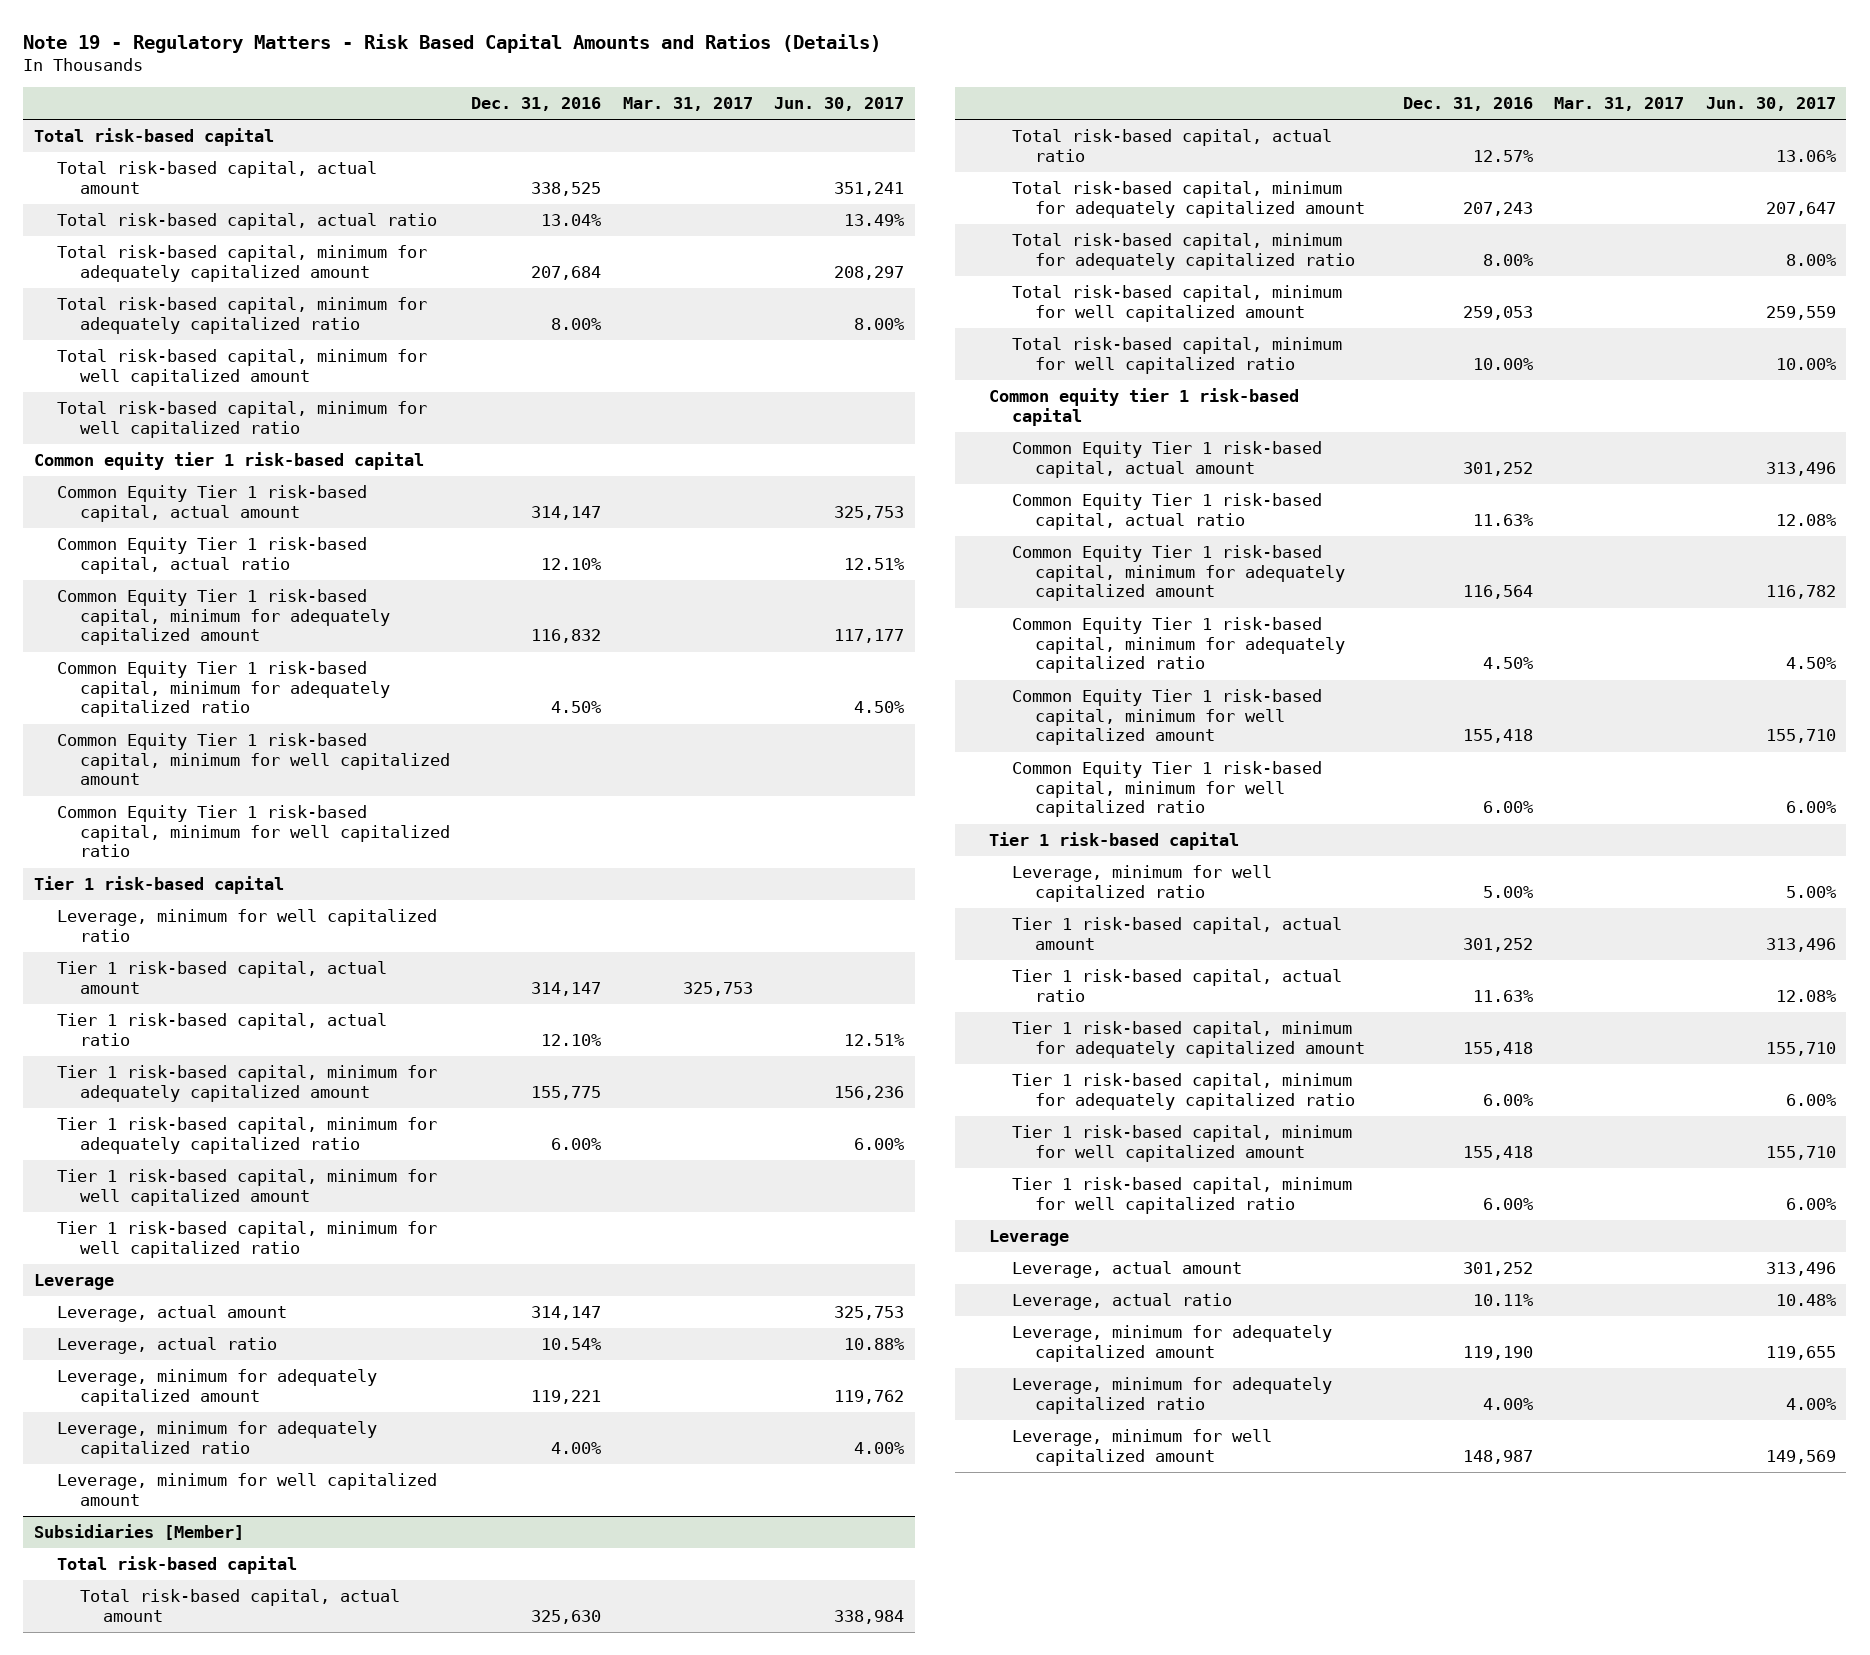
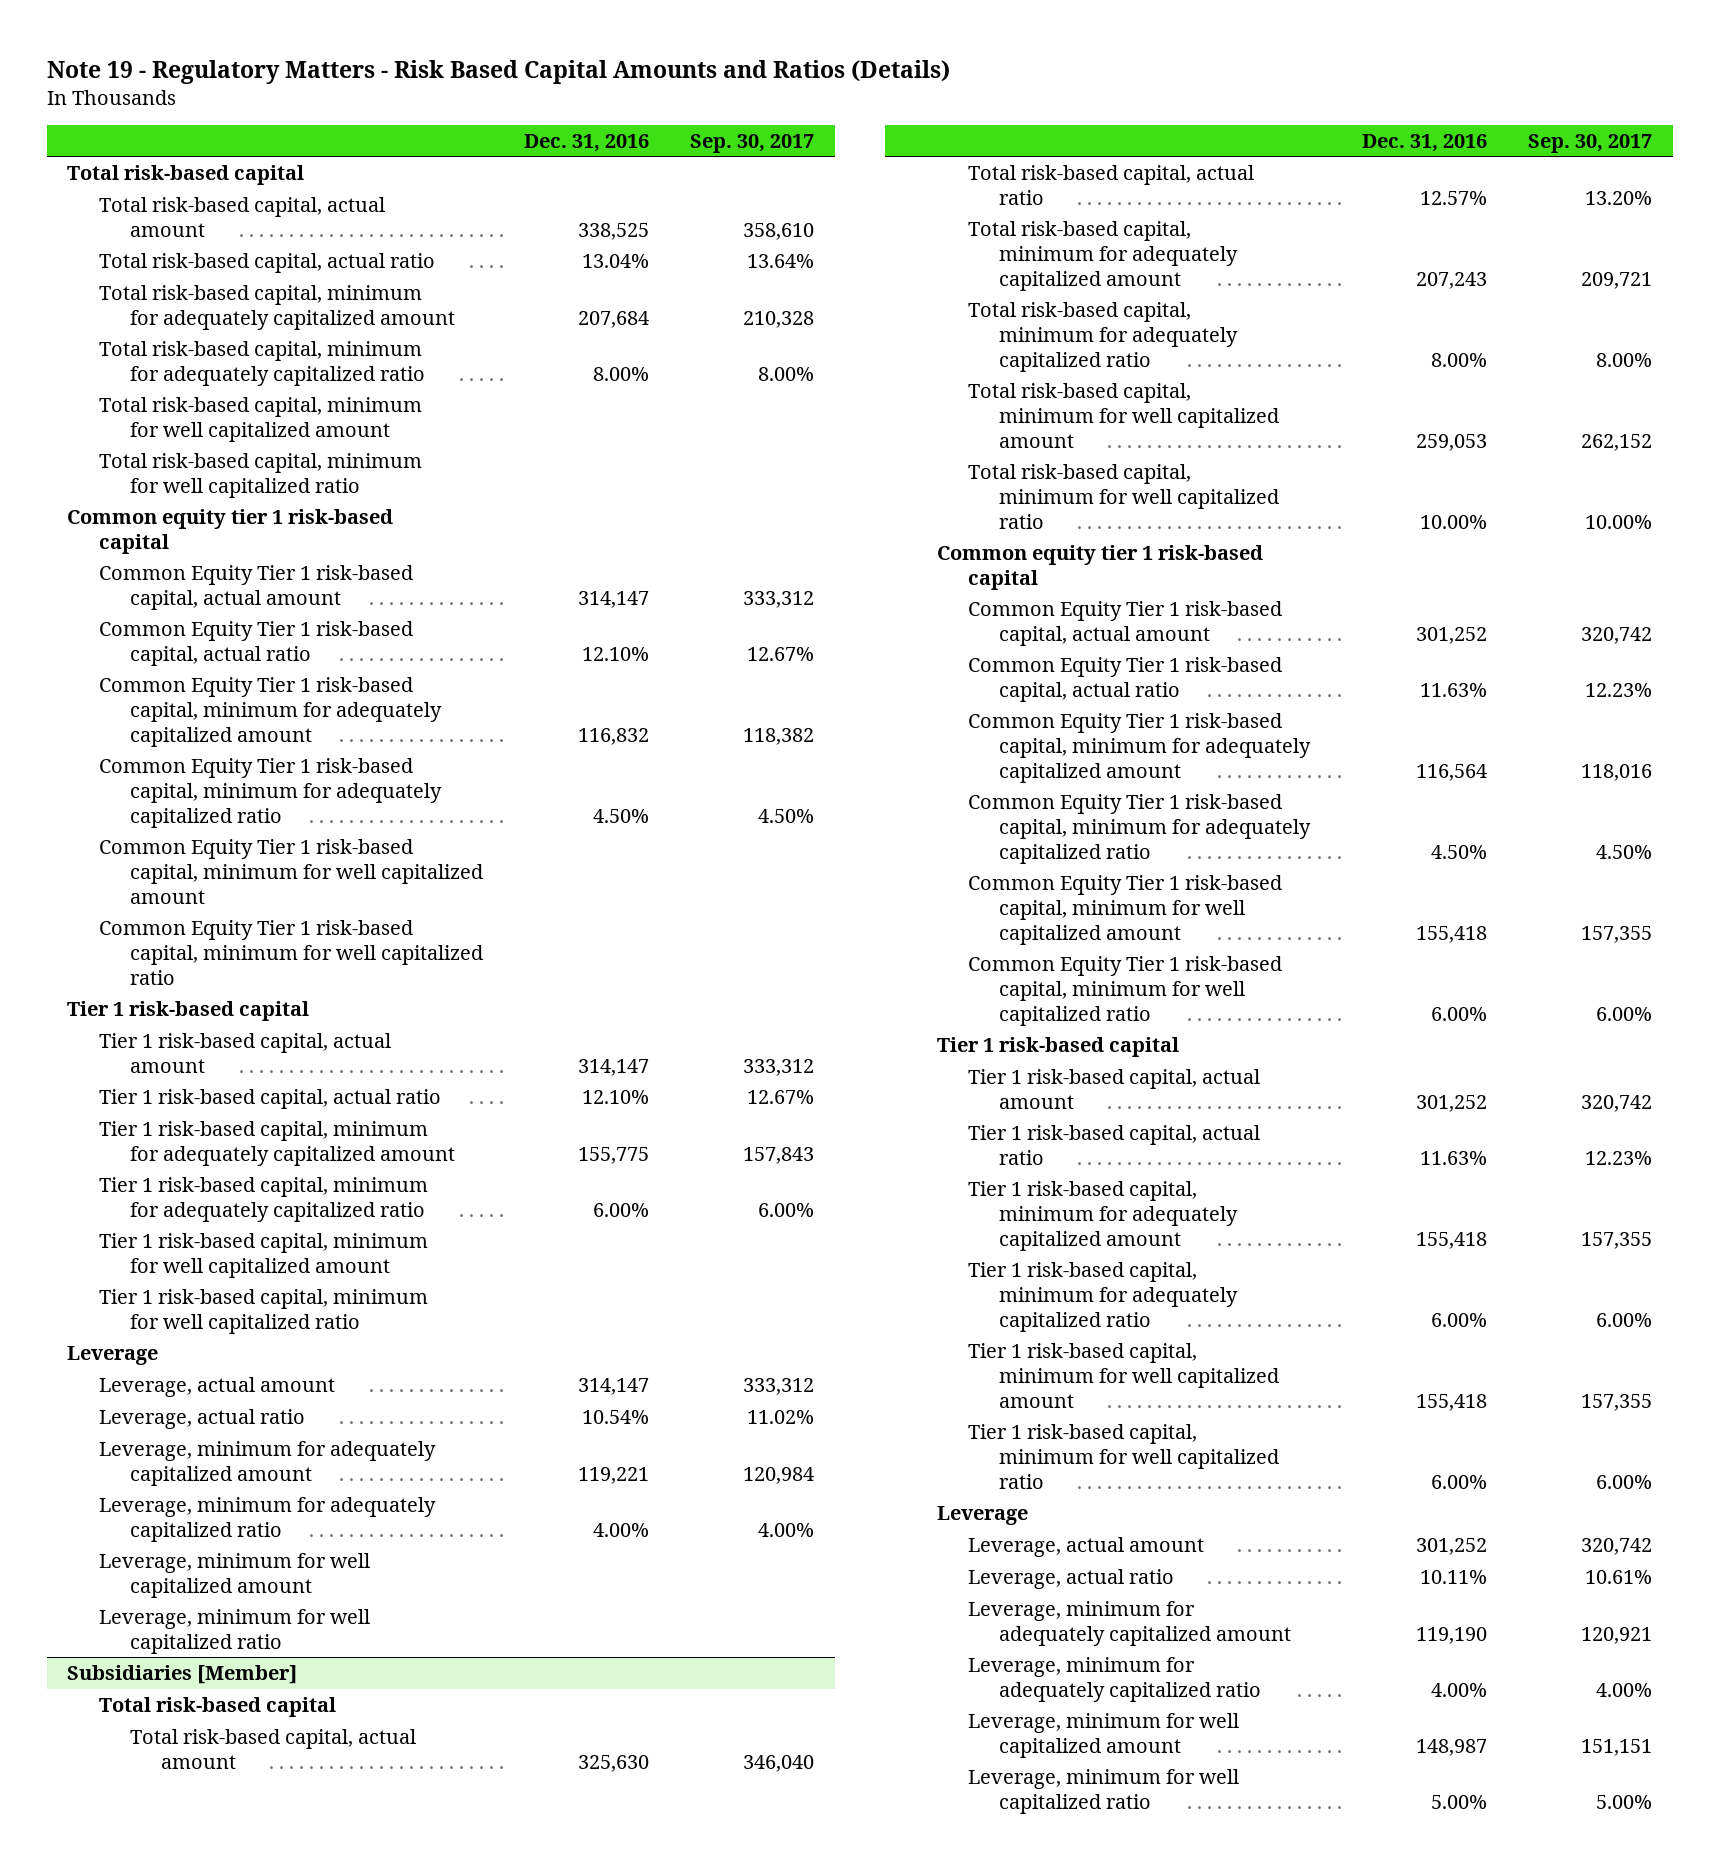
- | Dec. 31, 2016 | Mar. 31, 2017 | Jun. 30, 2017
+ | Dec. 31, 2016 | Sep. 30, 2017
moved down: Leverage, minimum for well capitalized ratio
@ Subsidiaries [Member]
moved down: Leverage, minimum for well capitalized ratio | 5.00% | 5.00%

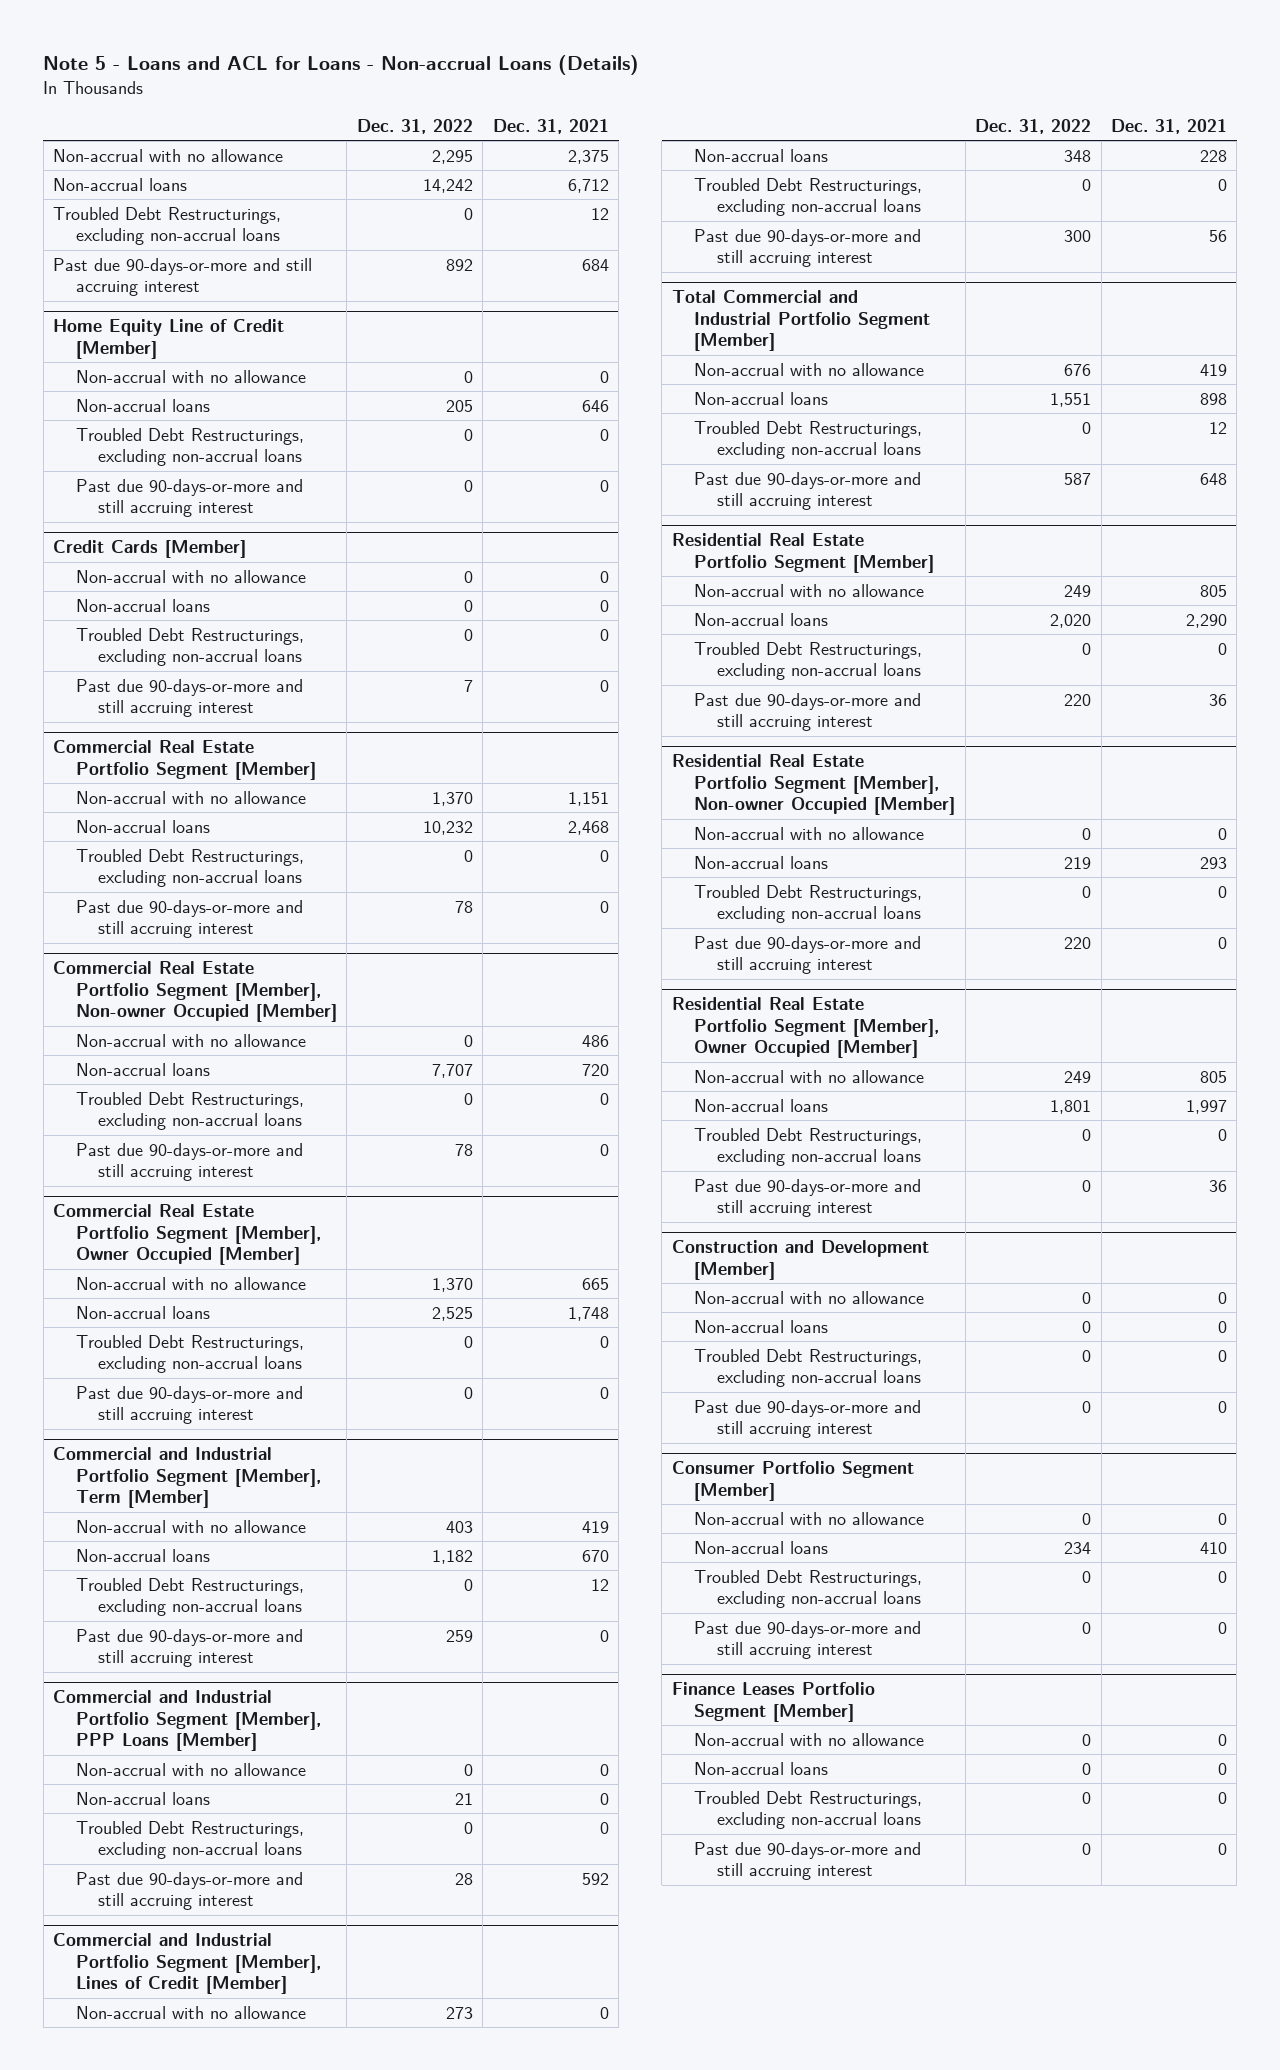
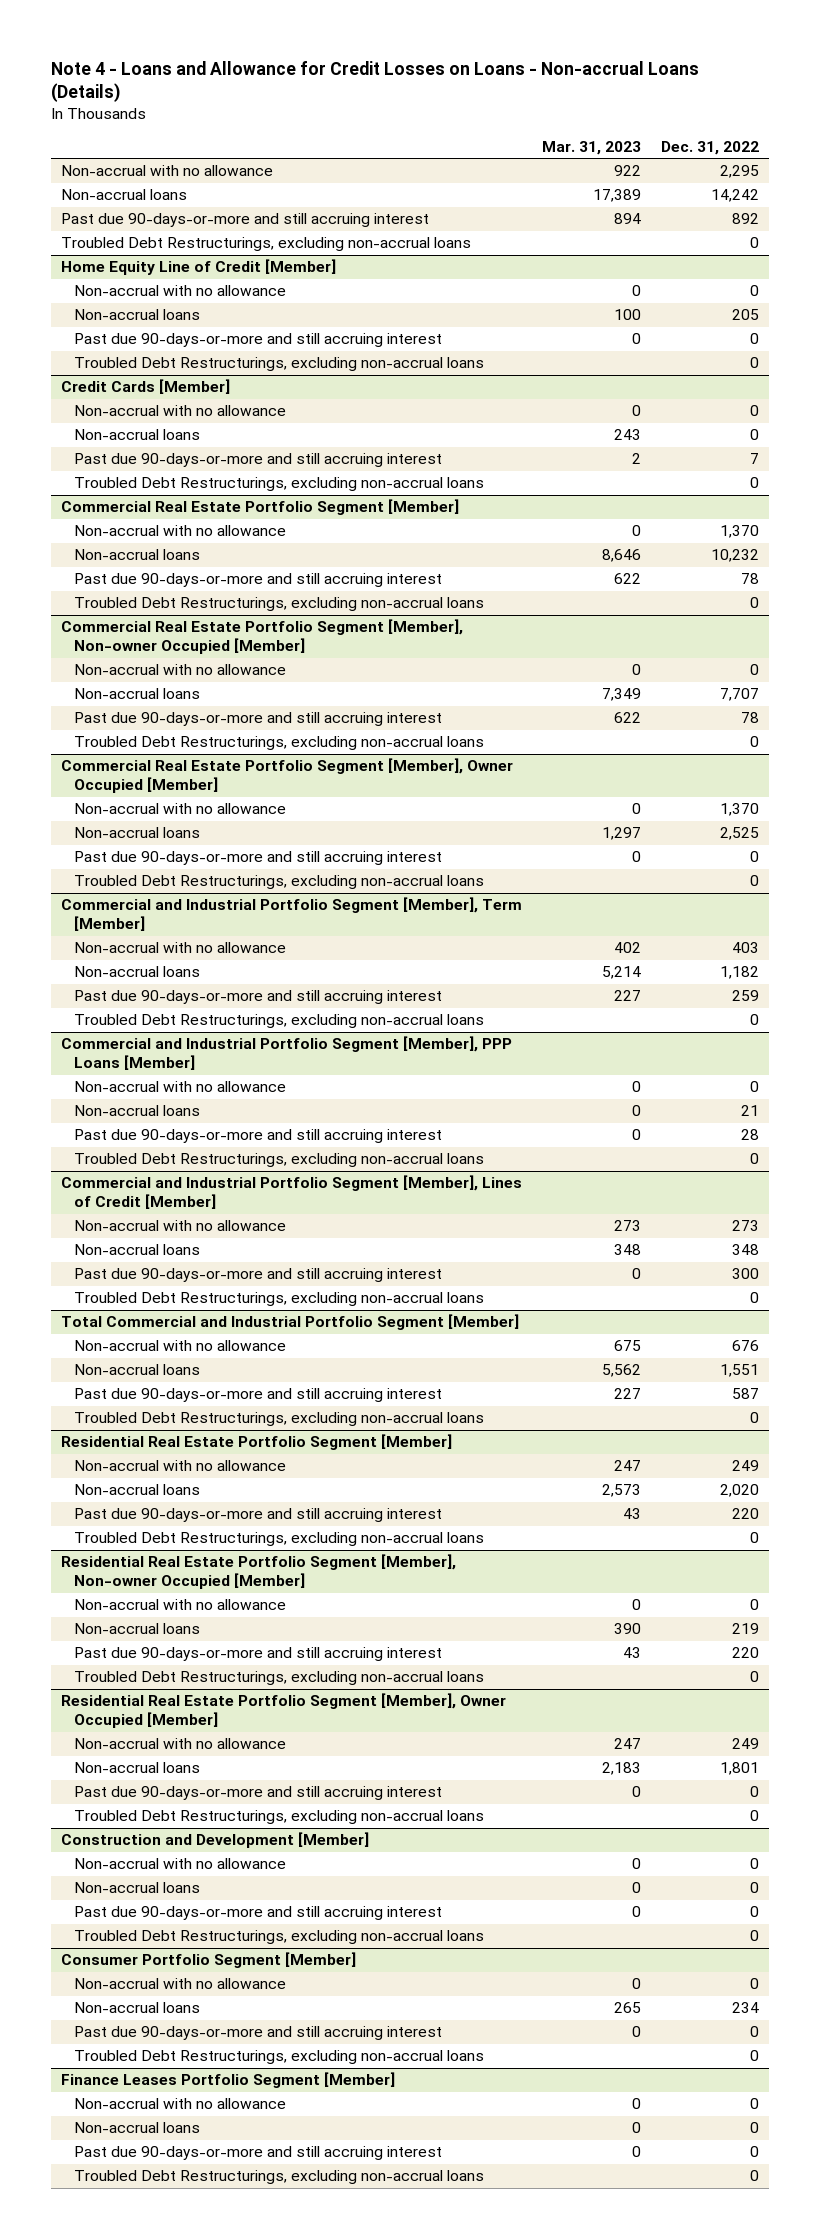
- Note 5 - Loans and ACL for Loans - Non-accrual Loans (Details)
+ Note 4 - Loans and Allowance for Credit Losses on Loans - Non-accrual Loans (Details)
- | Dec. 31, 2022 | Dec. 31, 2021
+ | Mar. 31, 2023 | Dec. 31, 2022
moved down: Troubled Debt Restructurings, excluding non-accrual loans | | 0
@ Home Equity Line of Credit [Member]
moved down: Troubled Debt Restructurings, excluding non-accrual loans | | 0
@ Credit Cards [Member]
moved down: Troubled Debt Restructurings, excluding non-accrual loans | | 0
@ Commercial Real Estate Portfolio Segment [Member]
moved down: Troubled Debt Restructurings, excluding non-accrual loans | | 0
@ Commercial Real Estate Portfolio Segment [Member], Non-owner Occupied [Member]
moved down: Troubled Debt Restructurings, excluding non-accrual loans | | 0
@ Commercial Real Estate Portfolio Segment [Member], Owner Occupied [Member]
moved down: Troubled Debt Restructurings, excluding non-accrual loans | | 0
@ Commercial and Industrial Portfolio Segment [Member], Term [Member]
moved down: Troubled Debt Restructurings, excluding non-accrual loans | | 0
@ Commercial and Industrial Portfolio Segment [Member], PPP Loans [Member]
moved down: Troubled Debt Restructurings, excluding non-accrual loans | | 0
@ Commercial and Industrial Portfolio Segment [Member], Lines of Credit [Member]
moved down: Troubled Debt Restructurings, excluding non-accrual loans | | 0
@ Total Commercial and Industrial Portfolio Segment [Member]
moved down: Troubled Debt Restructurings, excluding non-accrual loans | | 0
@ Residential Real Estate Portfolio Segment [Member]
moved down: Troubled Debt Restructurings, excluding non-accrual loans | | 0
@ Residential Real Estate Portfolio Segment [Member], Non-owner Occupied [Member]
moved down: Troubled Debt Restructurings, excluding non-accrual loans | | 0
@ Residential Real Estate Portfolio Segment [Member], Owner Occupied [Member]
moved down: Troubled Debt Restructurings, excluding non-accrual loans | | 0
@ Construction and Development [Member]
moved down: Troubled Debt Restructurings, excluding non-accrual loans | | 0
@ Consumer Portfolio Segment [Member]
moved down: Troubled Debt Restructurings, excluding non-accrual loans | | 0
@ Finance Leases Portfolio Segment [Member]
moved down: Troubled Debt Restructurings, excluding non-accrual loans | | 0

